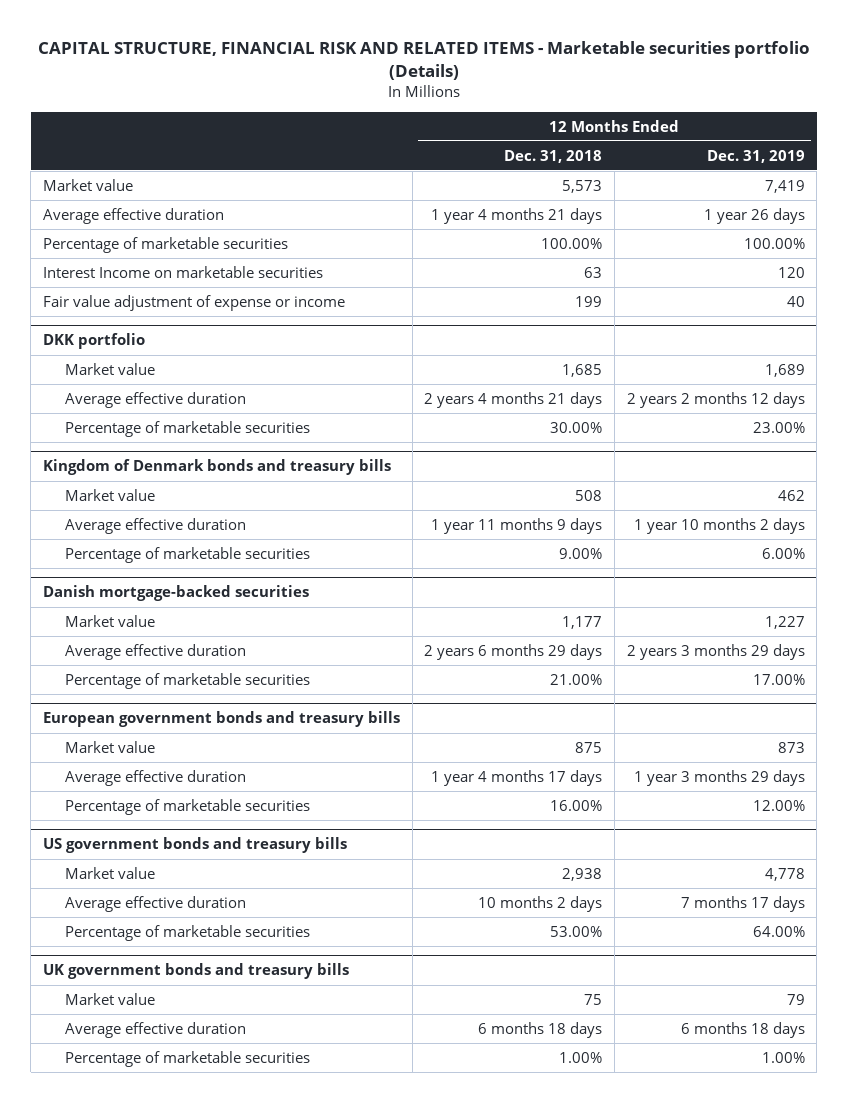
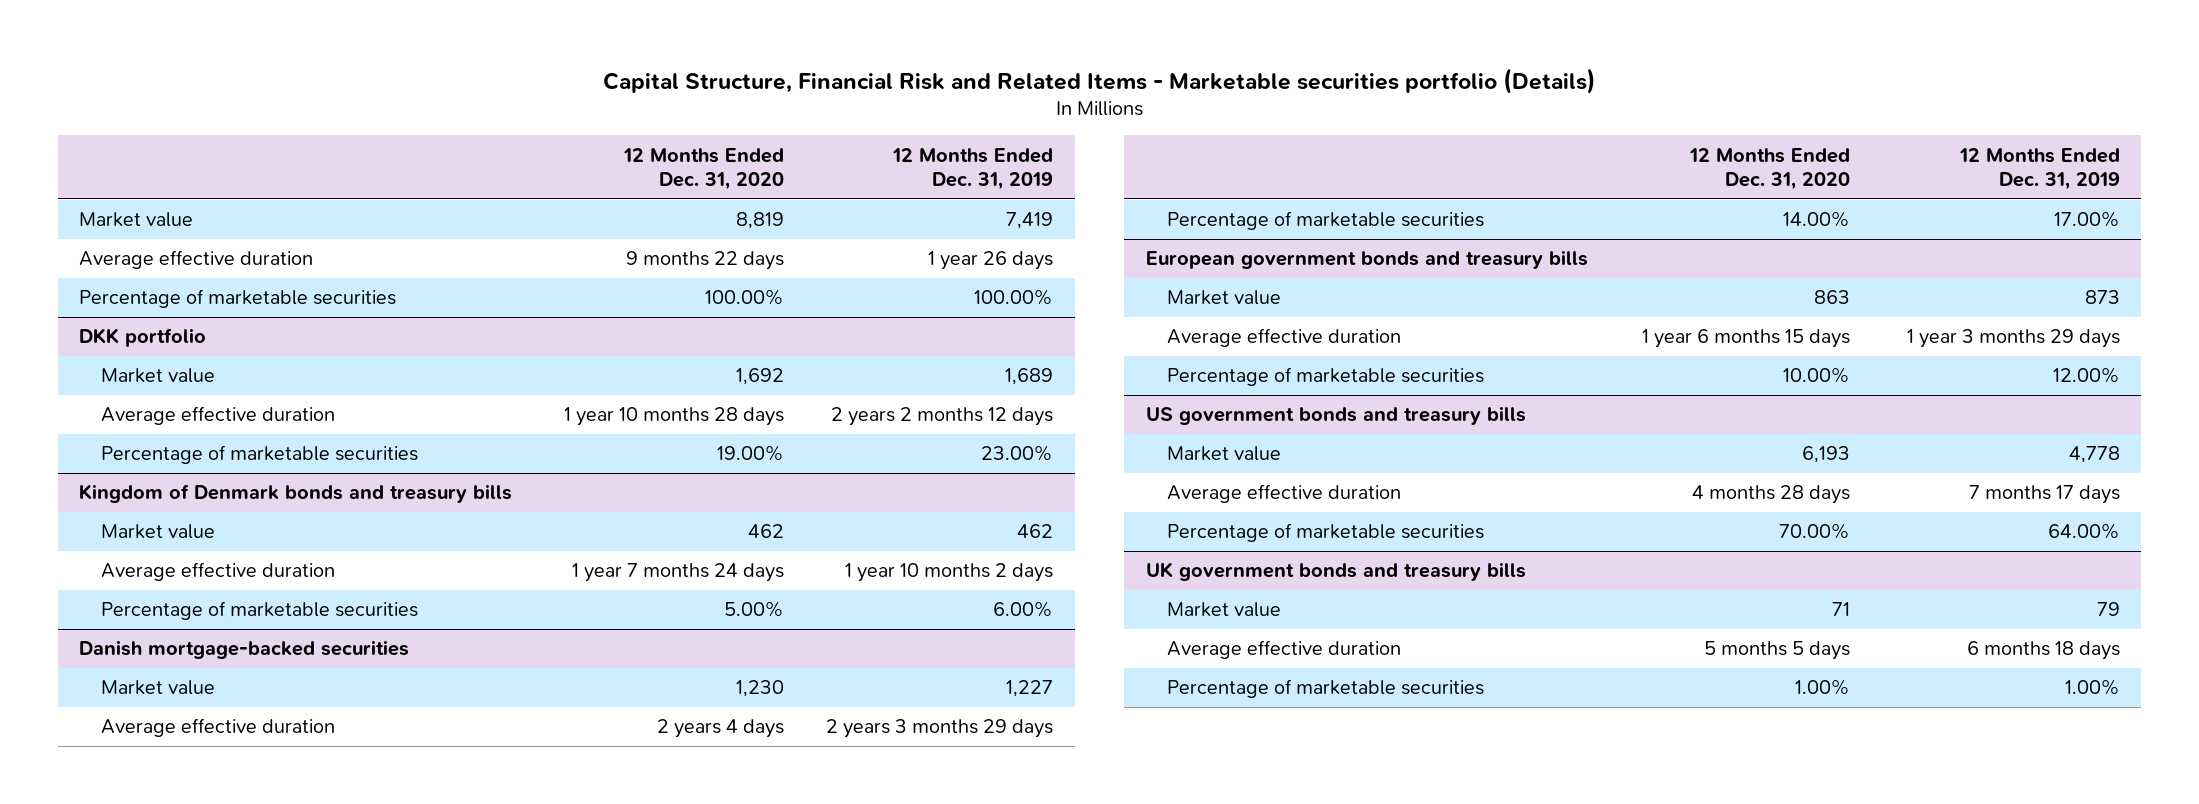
- CAPITAL STRUCTURE, FINANCIAL RISK AND RELATED ITEMS - Marketable securities portfolio (Details)
+ Capital Structure, Financial Risk and Related Items - Marketable securities portfolio (Details)
- | 12 Months Ended Dec. 31, 2018 | 12 Months Ended Dec. 31, 2019
+ | 12 Months Ended Dec. 31, 2020 | 12 Months Ended Dec. 31, 2019
- Interest Income on marketable securities | 63 | 120
- Fair value adjustment of expense or income | 199 | 40

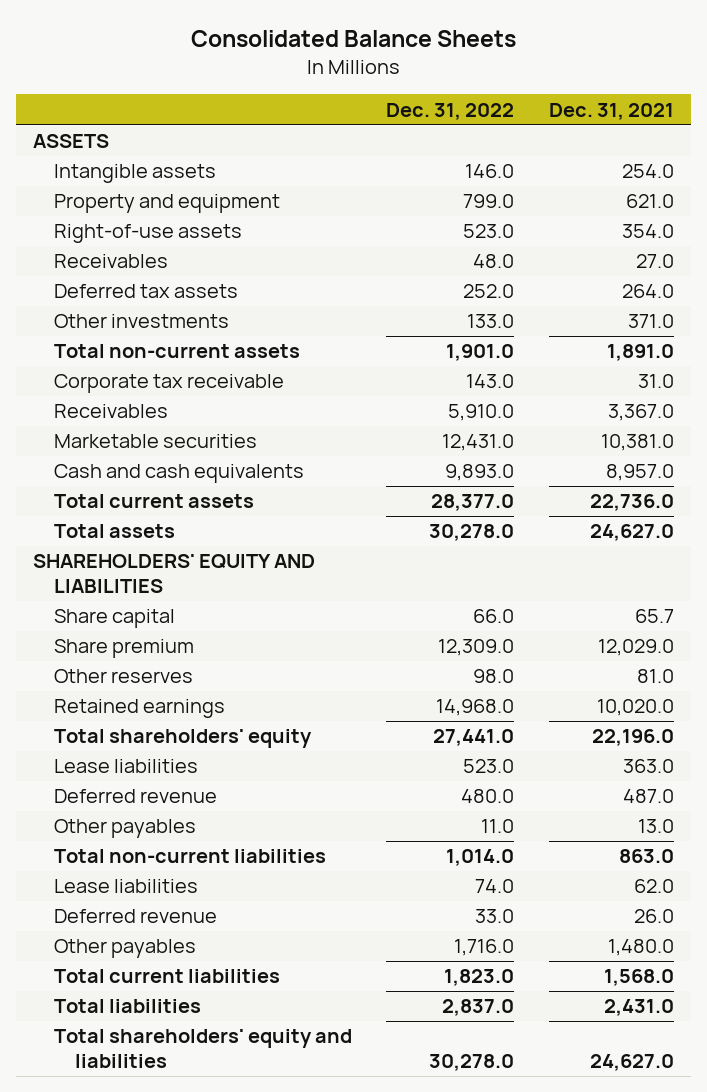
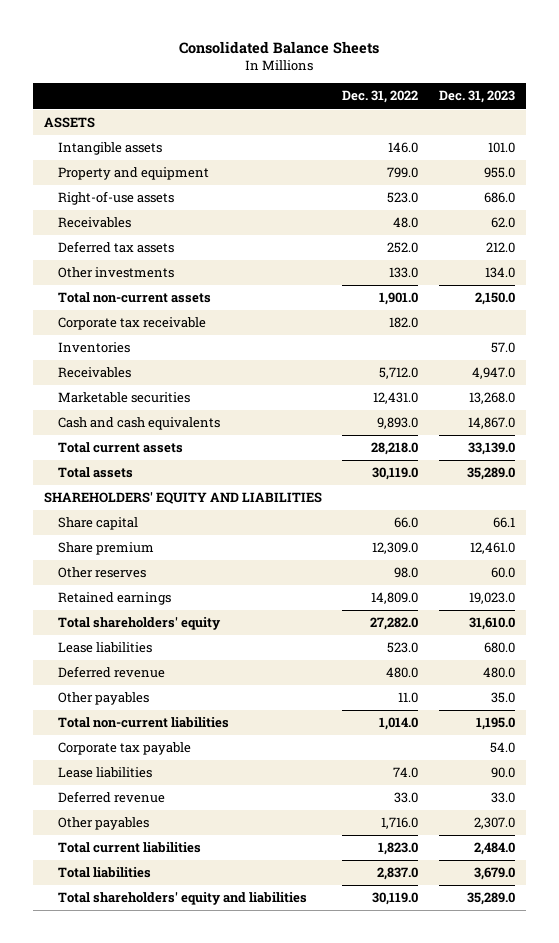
- | Dec. 31, 2022 | Dec. 31, 2021
+ | Dec. 31, 2022 | Dec. 31, 2023
- Corporate tax receivable | 143.0 | 31.0
- Receivables | 5,910.0 | 3,367.0
+ Corporate tax receivable | 182.0 |
+ Inventories | | 57.0
+ Receivables | 5,712.0 | 4,947.0
- Total current assets | 28,377.0 | 22,736.0
- Total assets | 30,278.0 | 24,627.0
+ Total current assets | 28,218.0 | 33,139.0
+ Total assets | 30,119.0 | 35,289.0
- Retained earnings | 14,968.0 | 10,020.0
- Total shareholders' equity | 27,441.0 | 22,196.0
+ Retained earnings | 14,809.0 | 19,023.0
+ Total shareholders' equity | 27,282.0 | 31,610.0
+ Corporate tax payable | | 54.0
- Total shareholders' equity and liabilities | 30,278.0 | 24,627.0
+ Total shareholders' equity and liabilities | 30,119.0 | 35,289.0

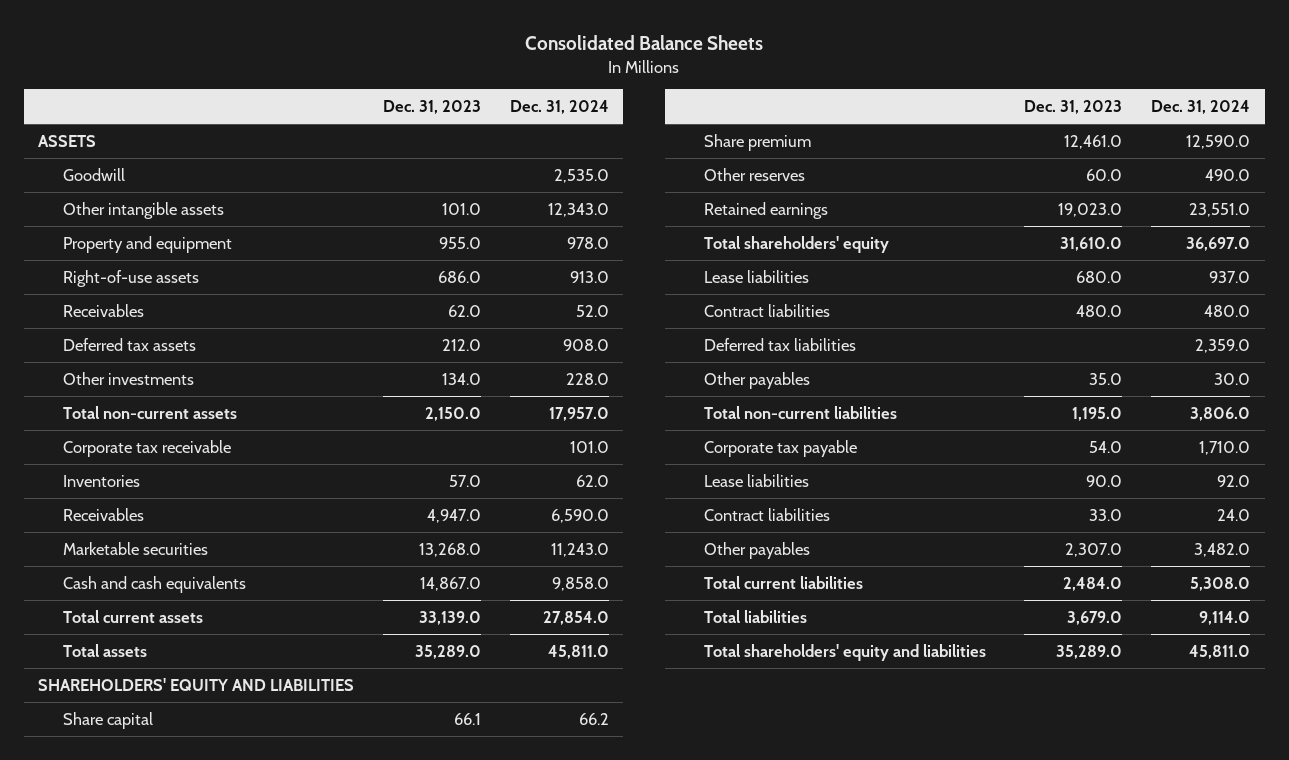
- | Dec. 31, 2022 | Dec. 31, 2023
+ | Dec. 31, 2023 | Dec. 31, 2024
- Intangible assets | 146.0 | 101.0
+ Goodwill | | 2,535.0
+ Other intangible assets | 101.0 | 12,343.0
- Deferred revenue | 480.0 | 480.0
+ Contract liabilities | 480.0 | 480.0
+ Deferred tax liabilities | | 2,359.0
- Deferred revenue | 33.0 | 33.0
+ Contract liabilities | 33.0 | 24.0

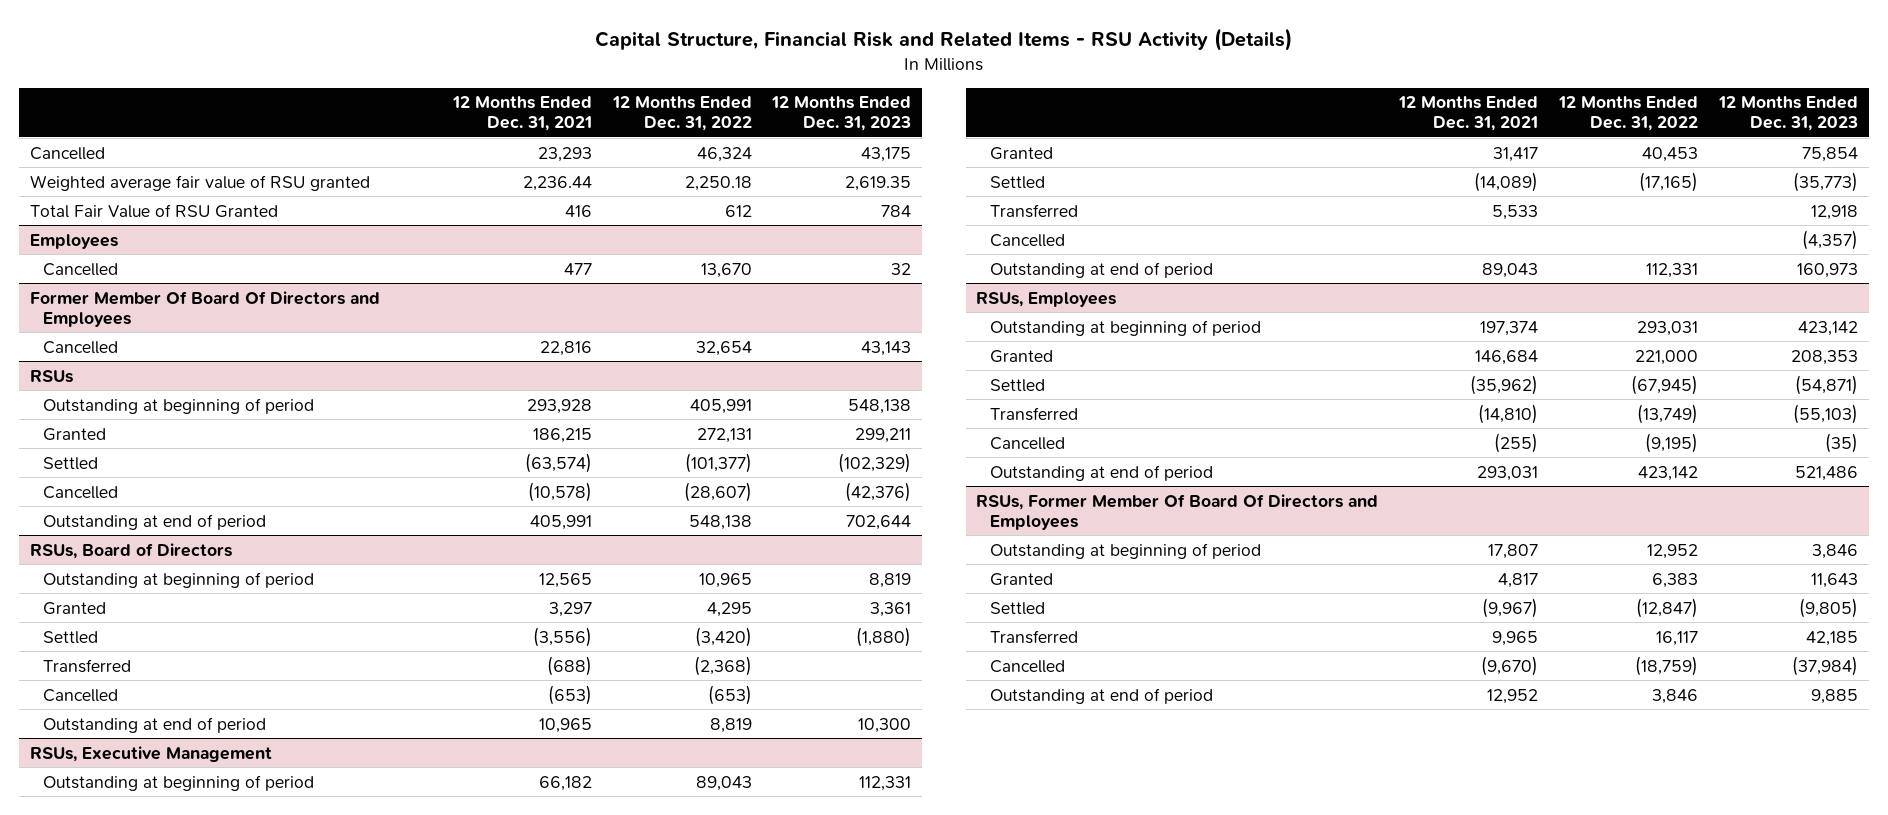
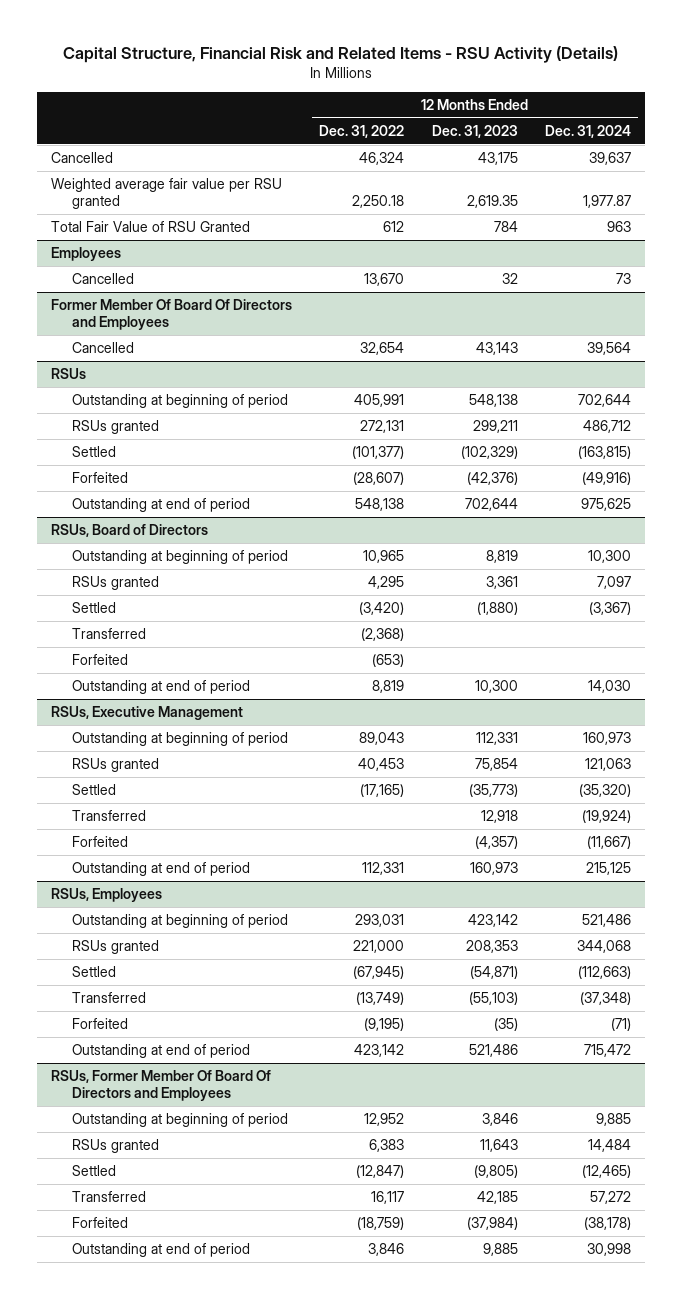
- | 12 Months Ended Dec. 31, 2021 | 12 Months Ended Dec. 31, 2022 | 12 Months Ended Dec. 31, 2023
+ | 12 Months Ended Dec. 31, 2022 | 12 Months Ended Dec. 31, 2023 | 12 Months Ended Dec. 31, 2024
- Weighted average fair value of RSU granted | 2,236.44 | 2,250.18 | 2,619.35
+ Weighted average fair value per RSU granted | 2,250.18 | 2,619.35 | 1,977.87
@ RSUs
- Granted | 186,215 | 272,131 | 299,211
+ RSUs granted | 272,131 | 299,211 | 486,712
- Cancelled | (10,578) | (28,607) | (42,376)
+ Forfeited | (28,607) | (42,376) | (49,916)
@ RSUs, Board of Directors
- Granted | 3,297 | 4,295 | 3,361
+ RSUs granted | 4,295 | 3,361 | 7,097
- Cancelled | (653) | (653) |
+ Forfeited | (653) | |
@ RSUs, Executive Management
- Granted | 31,417 | 40,453 | 75,854
+ RSUs granted | 40,453 | 75,854 | 121,063
- Cancelled | | | (4,357)
+ Forfeited | | (4,357) | (11,667)
@ RSUs, Employees
- Granted | 146,684 | 221,000 | 208,353
+ RSUs granted | 221,000 | 208,353 | 344,068
- Cancelled | (255) | (9,195) | (35)
+ Forfeited | (9,195) | (35) | (71)
@ RSUs, Former Member Of Board Of Directors and Employees
- Granted | 4,817 | 6,383 | 11,643
+ RSUs granted | 6,383 | 11,643 | 14,484
- Cancelled | (9,670) | (18,759) | (37,984)
+ Forfeited | (18,759) | (37,984) | (38,178)

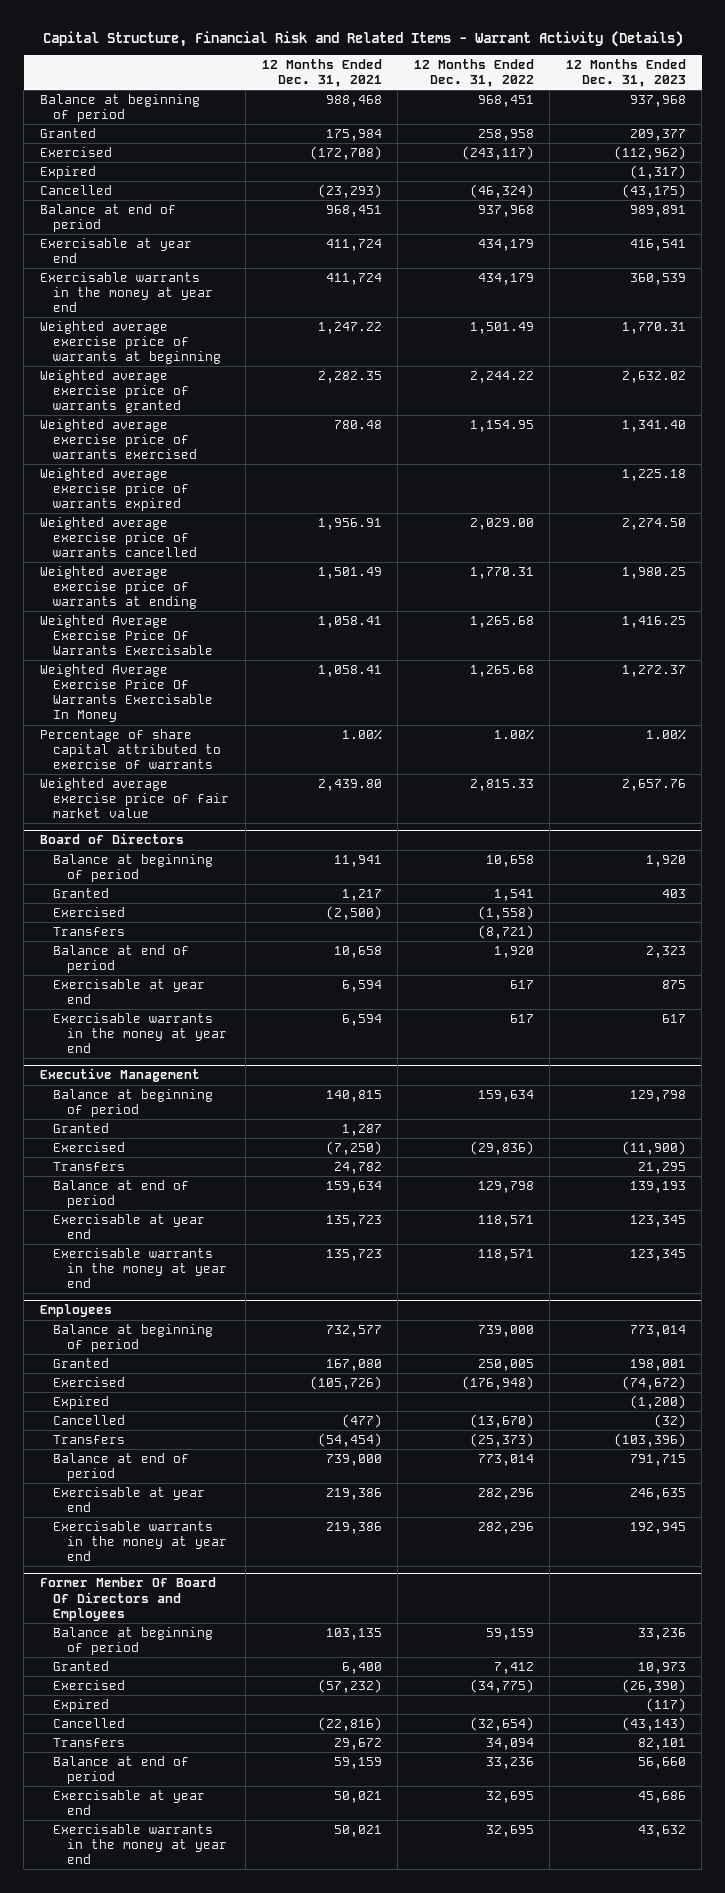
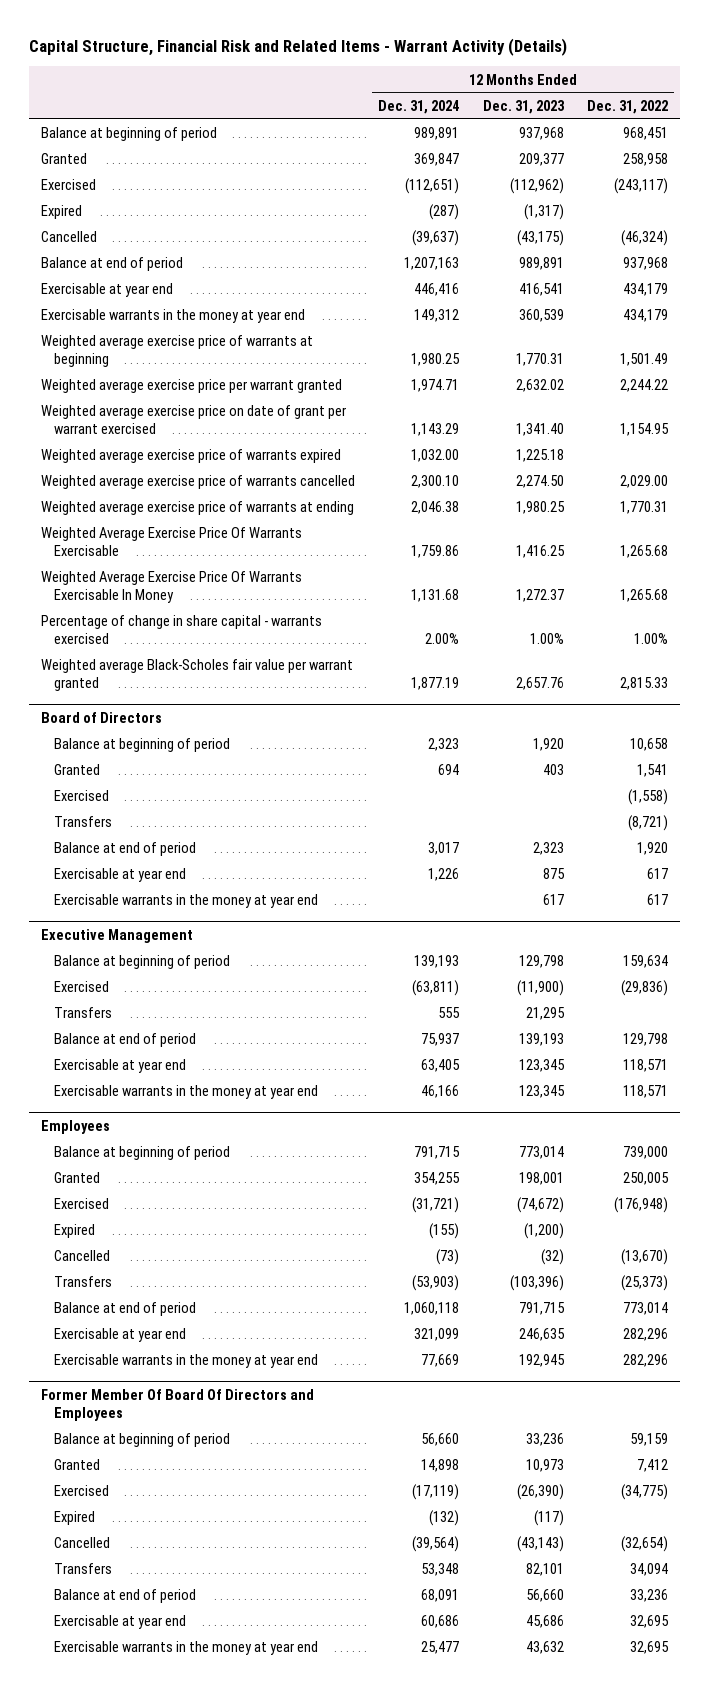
- | 12 Months Ended Dec. 31, 2021 | 12 Months Ended Dec. 31, 2022 | 12 Months Ended Dec. 31, 2023
+ | 12 Months Ended Dec. 31, 2024 | 12 Months Ended Dec. 31, 2023 | 12 Months Ended Dec. 31, 2022
- Weighted average exercise price of warrants granted | 2,282.35 | 2,244.22 | 2,632.02
- Weighted average exercise price of warrants exercised | 780.48 | 1,154.95 | 1,341.40
+ Weighted average exercise price per warrant granted | 1,974.71 | 2,632.02 | 2,244.22
+ Weighted average exercise price on date of grant per warrant exercised | 1,143.29 | 1,341.40 | 1,154.95
- Percentage of share capital attributed to exercise of warrants | 1.00% | 1.00% | 1.00%
- Weighted average exercise price of fair market value | 2,439.80 | 2,815.33 | 2,657.76
+ Percentage of change in share capital - warrants exercised | 2.00% | 1.00% | 1.00%
+ Weighted average Black-Scholes fair value per warrant granted | 1,877.19 | 2,657.76 | 2,815.33
@ Executive Management
- Granted | 1,287 | |

